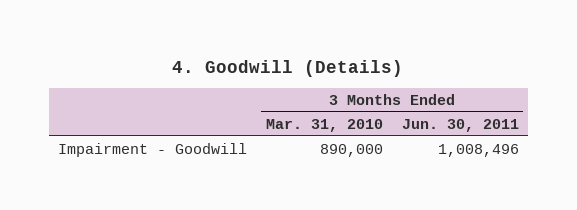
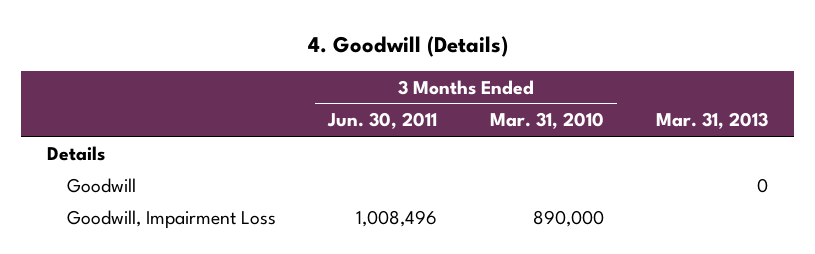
- | 3 Months Ended Mar. 31, 2010 | 3 Months Ended Jun. 30, 2011
+ | 3 Months Ended Jun. 30, 2011 | 3 Months Ended Mar. 31, 2010 | Mar. 31, 2013
- Impairment - Goodwill | 890,000 | 1,008,496
+ Details
+ Goodwill | | | 0
+ Goodwill, Impairment Loss | 1,008,496 | 890,000 |

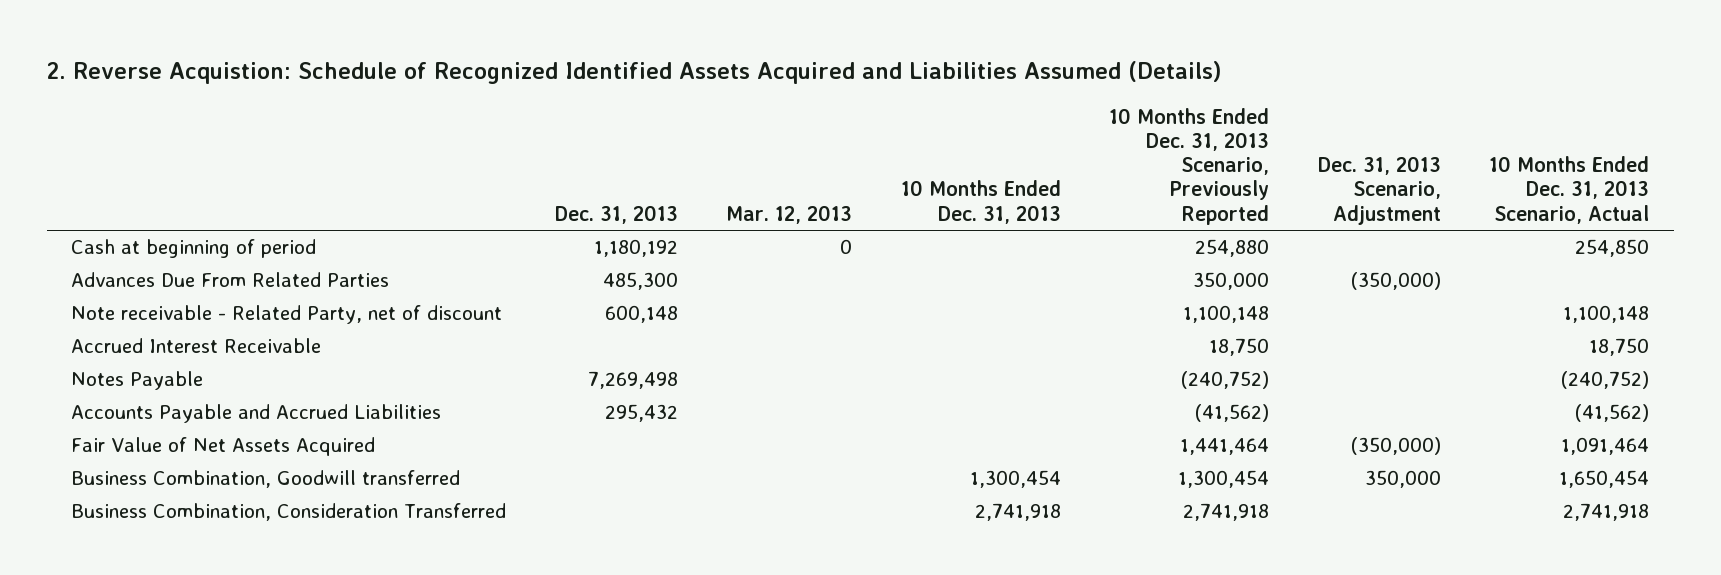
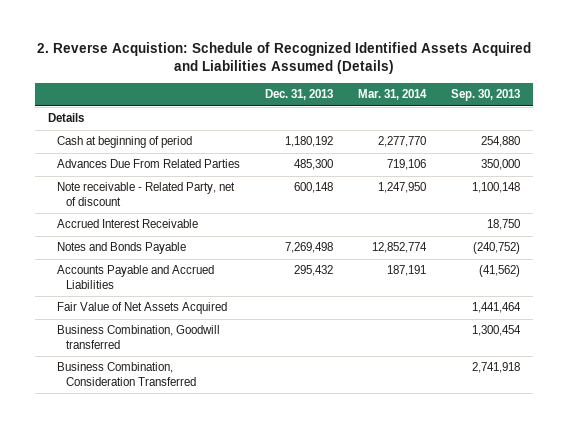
- | Dec. 31, 2013 | Mar. 12, 2013 | 10 Months Ended Dec. 31, 2013 | 10 Months Ended Dec. 31, 2013 Scenario, Previously Reported | Dec. 31, 2013 Scenario, Adjustment | 10 Months Ended Dec. 31, 2013 Scenario, Actual
+ | Dec. 31, 2013 | Mar. 31, 2014 | Sep. 30, 2013
+ Details
- Notes Payable | 7,269,498 | | | (240,752) | | (240,752)
+ Notes and Bonds Payable | 7,269,498 | 12,852,774 | (240,752)

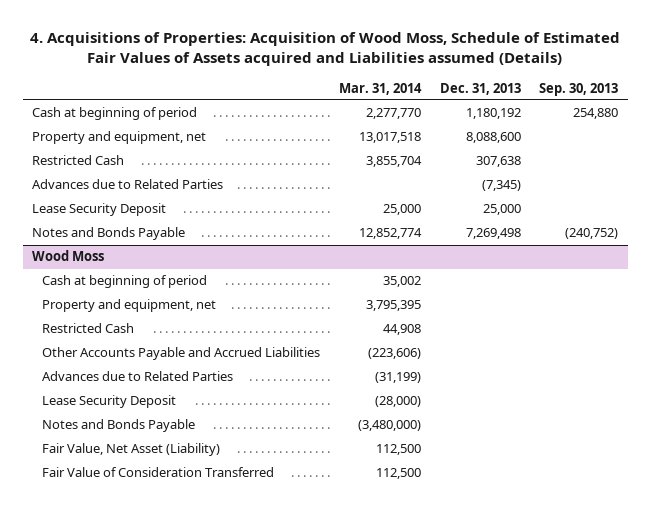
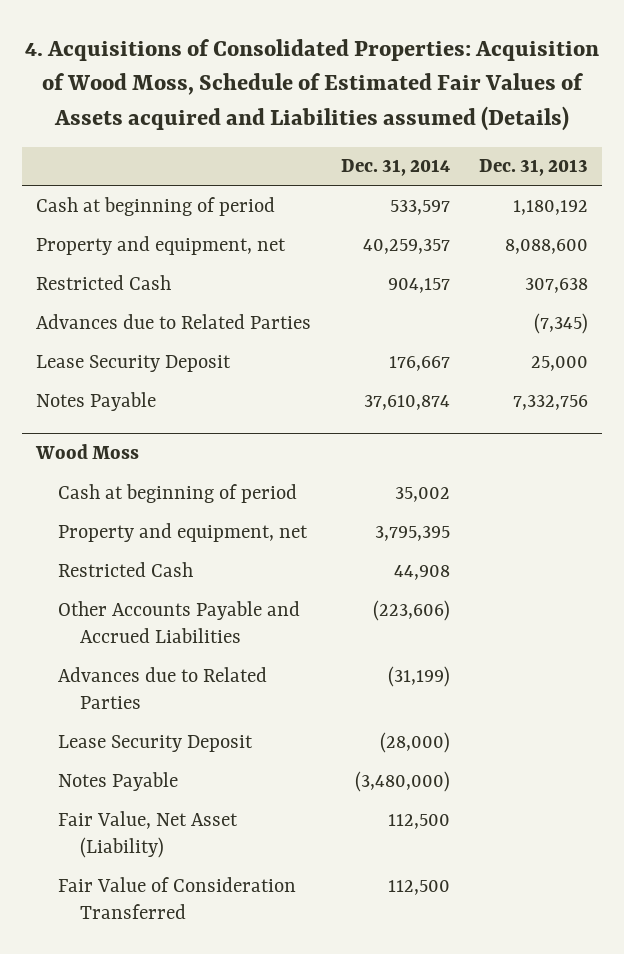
- 4. Acquisitions of Properties: Acquisition of Wood Moss, Schedule of Estimated Fair Values of Assets acquired and Liabilities assumed (Details)
+ 4. Acquisitions of Consolidated Properties: Acquisition of Wood Moss, Schedule of Estimated Fair Values of Assets acquired and Liabilities assumed (Details)
- | Mar. 31, 2014 | Dec. 31, 2013 | Sep. 30, 2013
+ | Dec. 31, 2014 | Dec. 31, 2013
- Notes and Bonds Payable | 12,852,774 | 7,269,498 | (240,752)
+ Notes Payable | 37,610,874 | 7,332,756
@ Wood Moss
- Notes and Bonds Payable | (3,480,000) | |
+ Notes Payable | (3,480,000) |

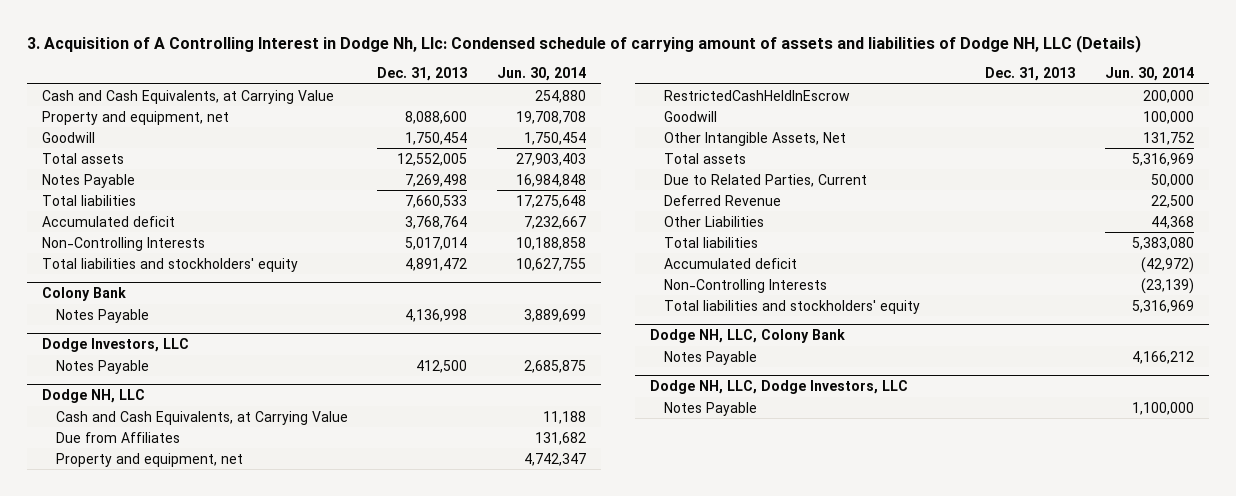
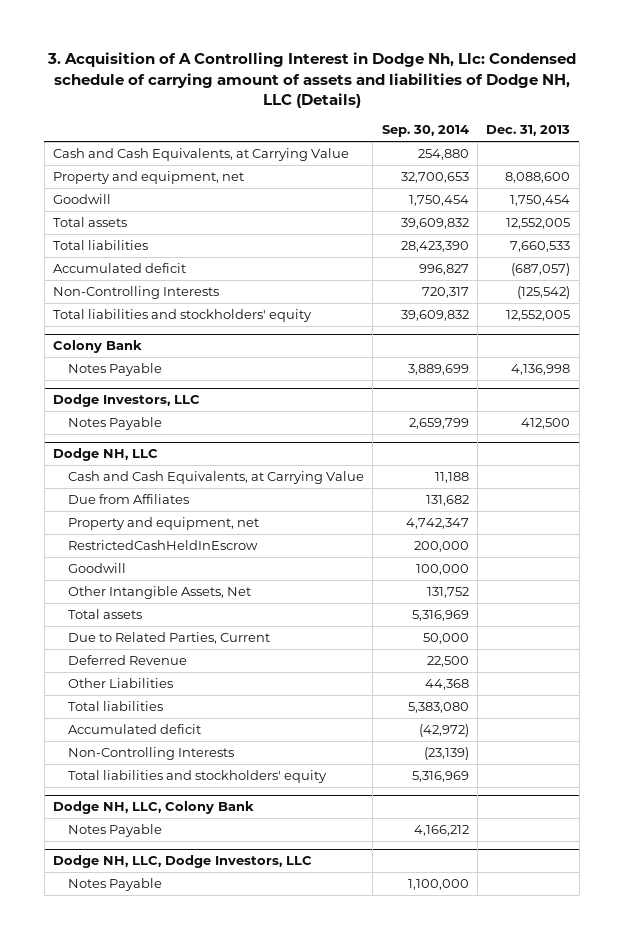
- | Dec. 31, 2013 | Jun. 30, 2014
+ | Sep. 30, 2014 | Dec. 31, 2013
- Notes Payable | 7,269,498 | 16,984,848
- Accumulated deficit | 3,768,764 | 7,232,667
- Non-Controlling Interests | 5,017,014 | 10,188,858
- Total liabilities and stockholders' equity | 4,891,472 | 10,627,755
+ Accumulated deficit | 996,827 | (687,057)
+ Non-Controlling Interests | 720,317 | (125,542)
+ Total liabilities and stockholders' equity | 39,609,832 | 12,552,005

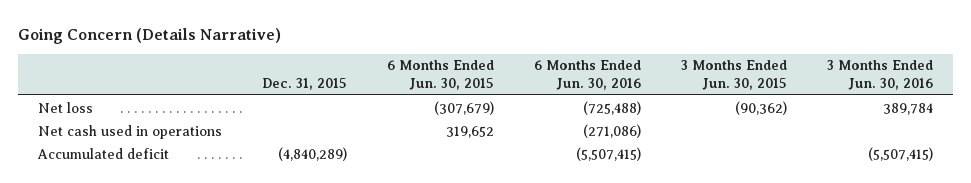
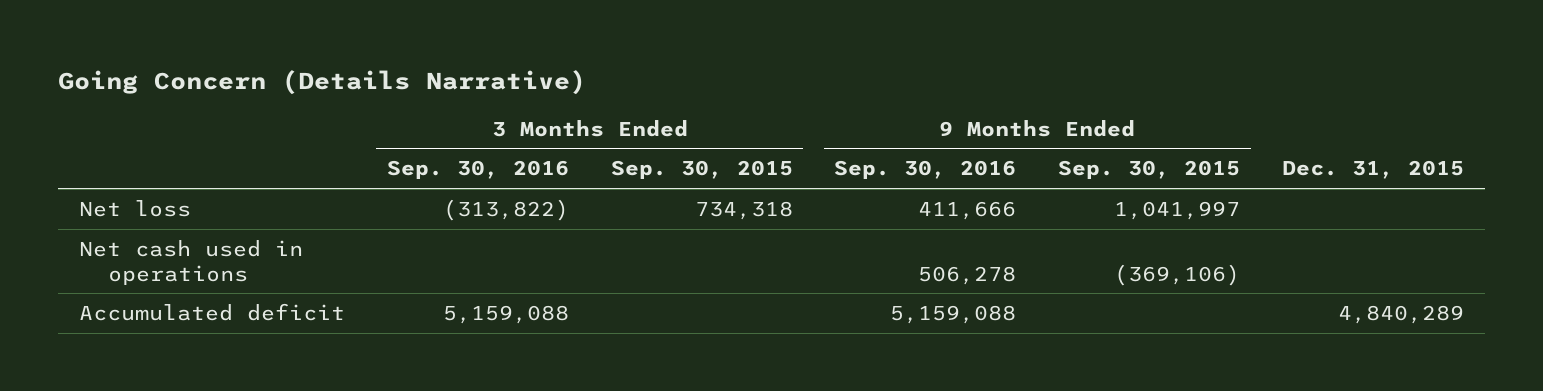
- | Dec. 31, 2015 | 6 Months Ended Jun. 30, 2015 | 6 Months Ended Jun. 30, 2016 | 3 Months Ended Jun. 30, 2015 | 3 Months Ended Jun. 30, 2016
+ | 3 Months Ended Sep. 30, 2016 | 3 Months Ended Sep. 30, 2015 | 9 Months Ended Sep. 30, 2016 | 9 Months Ended Sep. 30, 2015 | Dec. 31, 2015
- Accumulated deficit | (4,840,289) | | (5,507,415) | | (5,507,415)
+ Accumulated deficit | 5,159,088 | | 5,159,088 | | 4,840,289

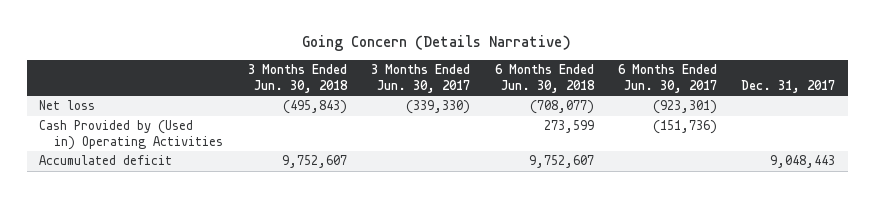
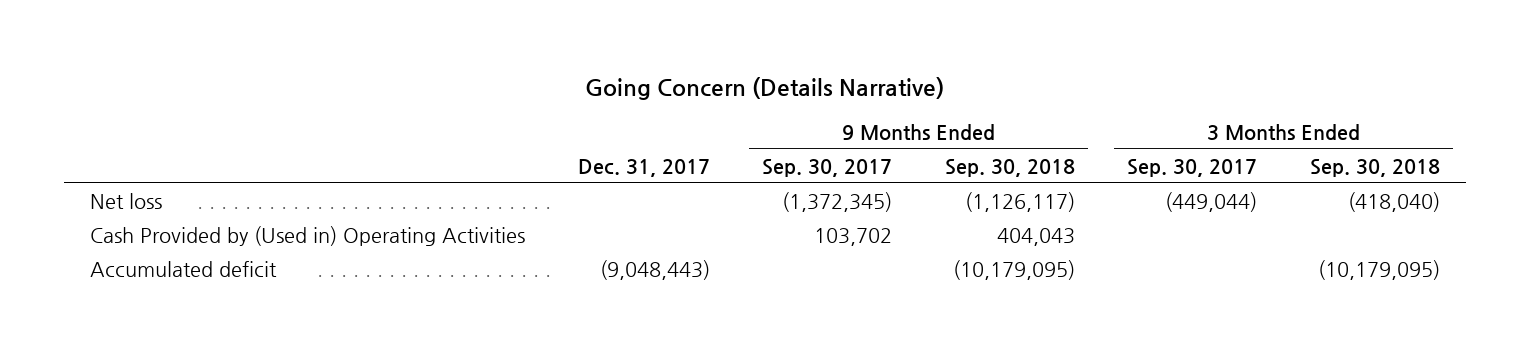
- | 3 Months Ended Jun. 30, 2018 | 3 Months Ended Jun. 30, 2017 | 6 Months Ended Jun. 30, 2018 | 6 Months Ended Jun. 30, 2017 | Dec. 31, 2017
+ | Dec. 31, 2017 | 9 Months Ended Sep. 30, 2017 | 9 Months Ended Sep. 30, 2018 | 3 Months Ended Sep. 30, 2017 | 3 Months Ended Sep. 30, 2018
- Accumulated deficit | 9,752,607 | | 9,752,607 | | 9,048,443
+ Accumulated deficit | (9,048,443) | | (10,179,095) | | (10,179,095)

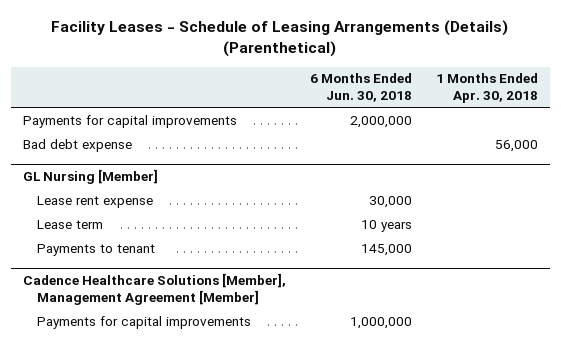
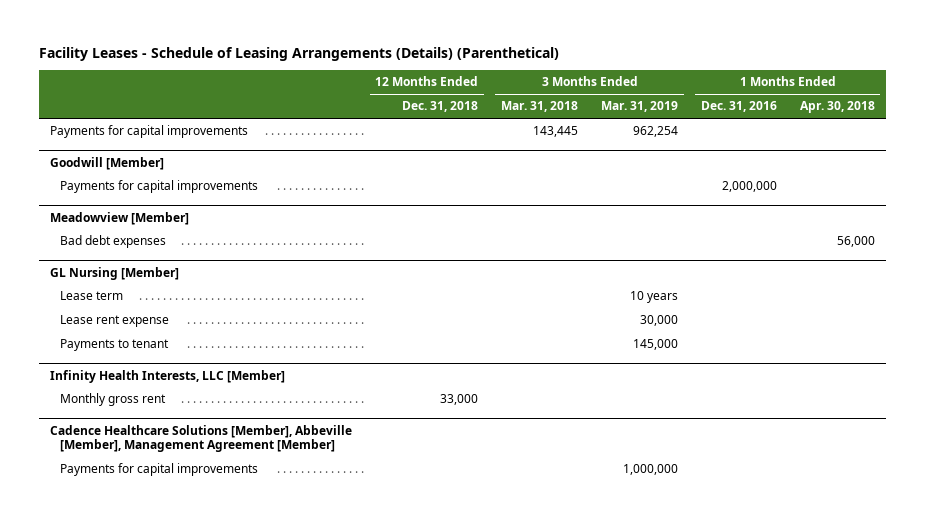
- | 6 Months Ended Jun. 30, 2018 | 1 Months Ended Apr. 30, 2018
+ | 12 Months Ended Dec. 31, 2018 | 3 Months Ended Mar. 31, 2018 | 3 Months Ended Mar. 31, 2019 | 1 Months Ended Dec. 31, 2016 | 1 Months Ended Apr. 30, 2018
- Bad debt expense | | 56,000
+ Goodwill [Member]
+ Payments for capital improvements | | | | 2,000,000 |
+ Meadowview [Member]
+ Bad debt expenses | | | | | 56,000
@ GL Nursing [Member]
moved down: Lease rent expense | | | 30,000 | |
- Cadence Healthcare Solutions [Member], Management Agreement [Member]
+ Infinity Health Interests, LLC [Member]
+ Monthly gross rent | 33,000 | | | |
+ Cadence Healthcare Solutions [Member], Abbeville [Member], Management Agreement [Member]

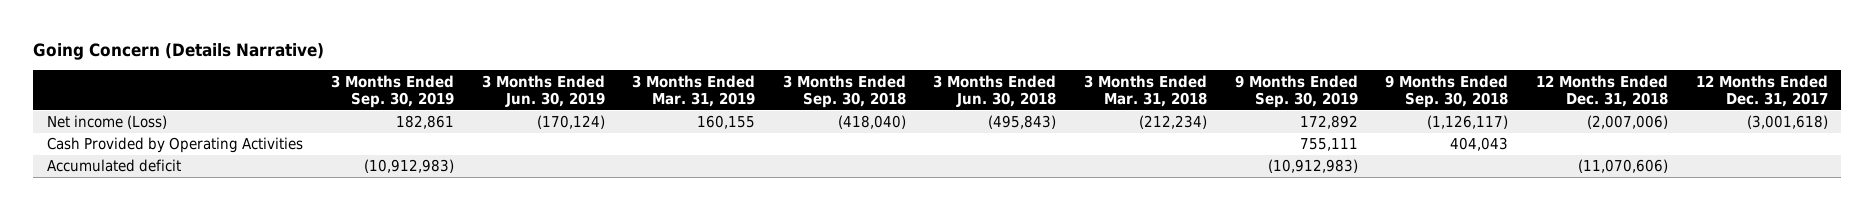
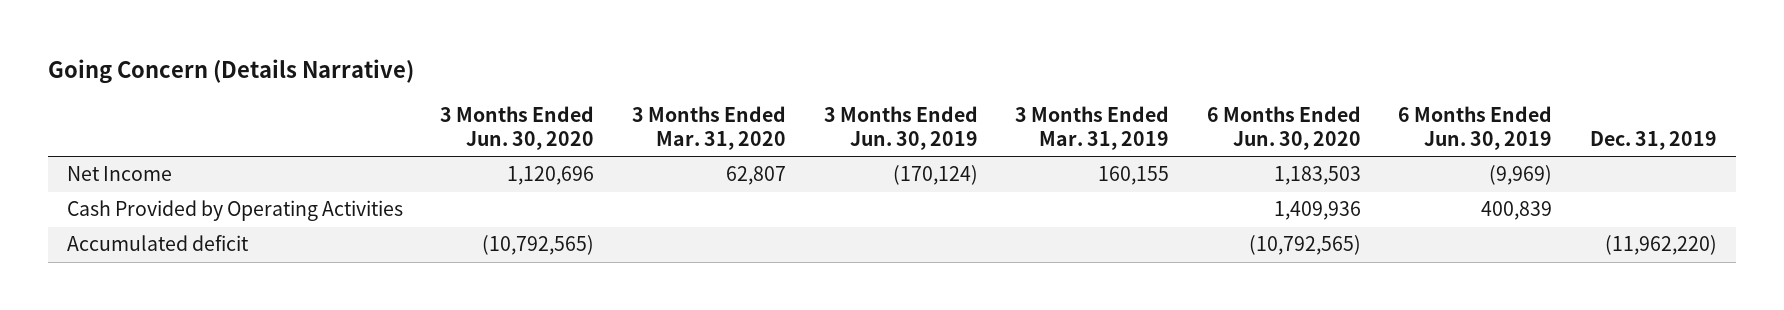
- | 3 Months Ended Sep. 30, 2019 | 3 Months Ended Jun. 30, 2019 | 3 Months Ended Mar. 31, 2019 | 3 Months Ended Sep. 30, 2018 | 3 Months Ended Jun. 30, 2018 | 3 Months Ended Mar. 31, 2018 | 9 Months Ended Sep. 30, 2019 | 9 Months Ended Sep. 30, 2018 | 12 Months Ended Dec. 31, 2018 | 12 Months Ended Dec. 31, 2017
+ | 3 Months Ended Jun. 30, 2020 | 3 Months Ended Mar. 31, 2020 | 3 Months Ended Jun. 30, 2019 | 3 Months Ended Mar. 31, 2019 | 6 Months Ended Jun. 30, 2020 | 6 Months Ended Jun. 30, 2019 | Dec. 31, 2019
- Net income (Loss) | 182,861 | (170,124) | 160,155 | (418,040) | (495,843) | (212,234) | 172,892 | (1,126,117) | (2,007,006) | (3,001,618)
+ Net Income | 1,120,696 | 62,807 | (170,124) | 160,155 | 1,183,503 | (9,969) |

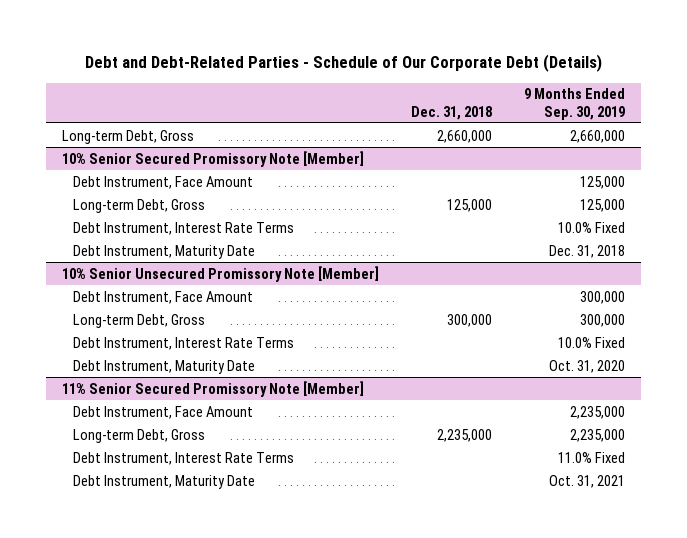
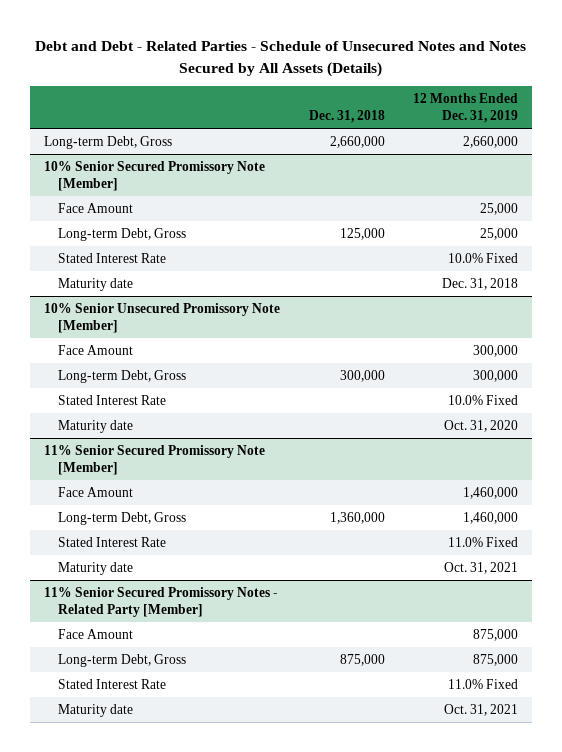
- Debt and Debt-Related Parties - Schedule of Our Corporate Debt (Details)
+ Debt and Debt - Related Parties - Schedule of Unsecured Notes and Notes Secured by All Assets (Details)
- | Dec. 31, 2018 | 9 Months Ended Sep. 30, 2019
+ | Dec. 31, 2018 | 12 Months Ended Dec. 31, 2019
@ 10% Senior Secured Promissory Note [Member]
- Debt Instrument, Face Amount | | 125,000
+ Face Amount | | 25,000
- Debt Instrument, Interest Rate Terms | | 10.0% Fixed
- Debt Instrument, Maturity Date | | Dec. 31, 2018
+ Stated Interest Rate | | 10.0% Fixed
+ Maturity date | | Dec. 31, 2018
@ 10% Senior Unsecured Promissory Note [Member]
- Debt Instrument, Face Amount | | 300,000
+ Face Amount | | 300,000
- Debt Instrument, Interest Rate Terms | | 10.0% Fixed
- Debt Instrument, Maturity Date | | Oct. 31, 2020
+ Stated Interest Rate | | 10.0% Fixed
+ Maturity date | | Oct. 31, 2020
@ 11% Senior Secured Promissory Note [Member]
- Debt Instrument, Face Amount | | 2,235,000
- Long-term Debt, Gross | 2,235,000 | 2,235,000
- Debt Instrument, Interest Rate Terms | | 11.0% Fixed
- Debt Instrument, Maturity Date | | Oct. 31, 2021
+ Face Amount | | 1,460,000
+ Long-term Debt, Gross | 1,360,000 | 1,460,000
+ Stated Interest Rate | | 11.0% Fixed
+ Maturity date | | Oct. 31, 2021
+ 11% Senior Secured Promissory Notes - Related Party [Member]
+ Face Amount | | 875,000
+ Long-term Debt, Gross | 875,000 | 875,000
+ Stated Interest Rate | | 11.0% Fixed
+ Maturity date | | Oct. 31, 2021

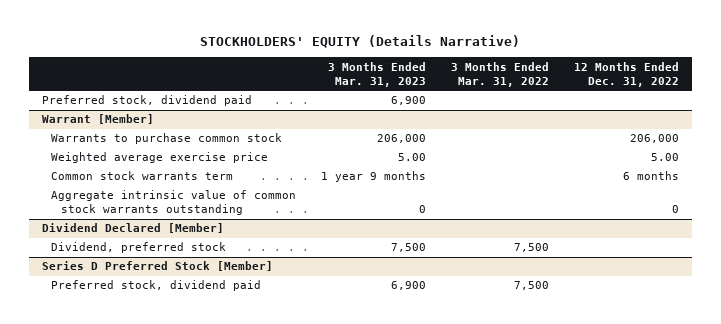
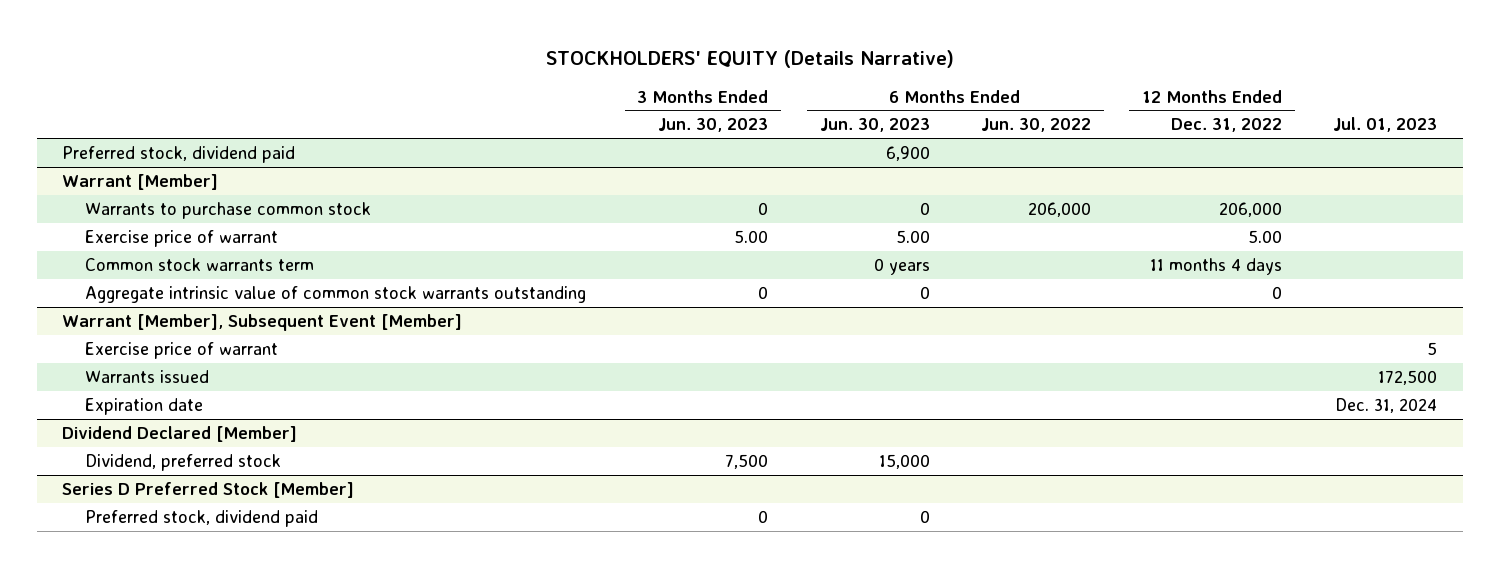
- | 3 Months Ended Mar. 31, 2023 | 3 Months Ended Mar. 31, 2022 | 12 Months Ended Dec. 31, 2022
+ | 3 Months Ended Jun. 30, 2023 | 6 Months Ended Jun. 30, 2023 | 6 Months Ended Jun. 30, 2022 | 12 Months Ended Dec. 31, 2022 | Jul. 01, 2023
@ Warrant [Member]
- Weighted average exercise price | 5.00 | | 5.00
- Common stock warrants term | 1 year 9 months | | 6 months
+ Exercise price of warrant | 5.00 | 5.00 | | 5.00 |
+ Common stock warrants term | | 0 years | | 11 months 4 days |
+ Warrant [Member], Subsequent Event [Member]
+ Exercise price of warrant | | | | | 5
+ Warrants issued | | | | | 172,500
+ Expiration date | | | | | Dec. 31, 2024

